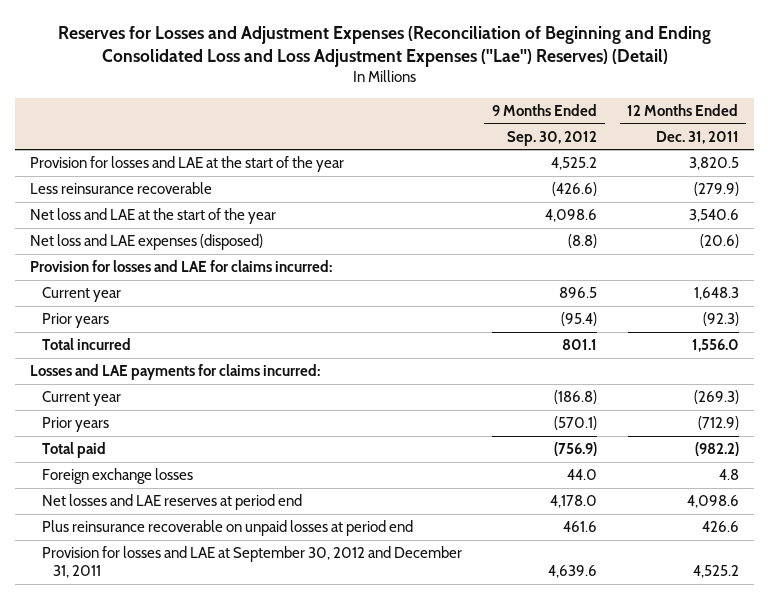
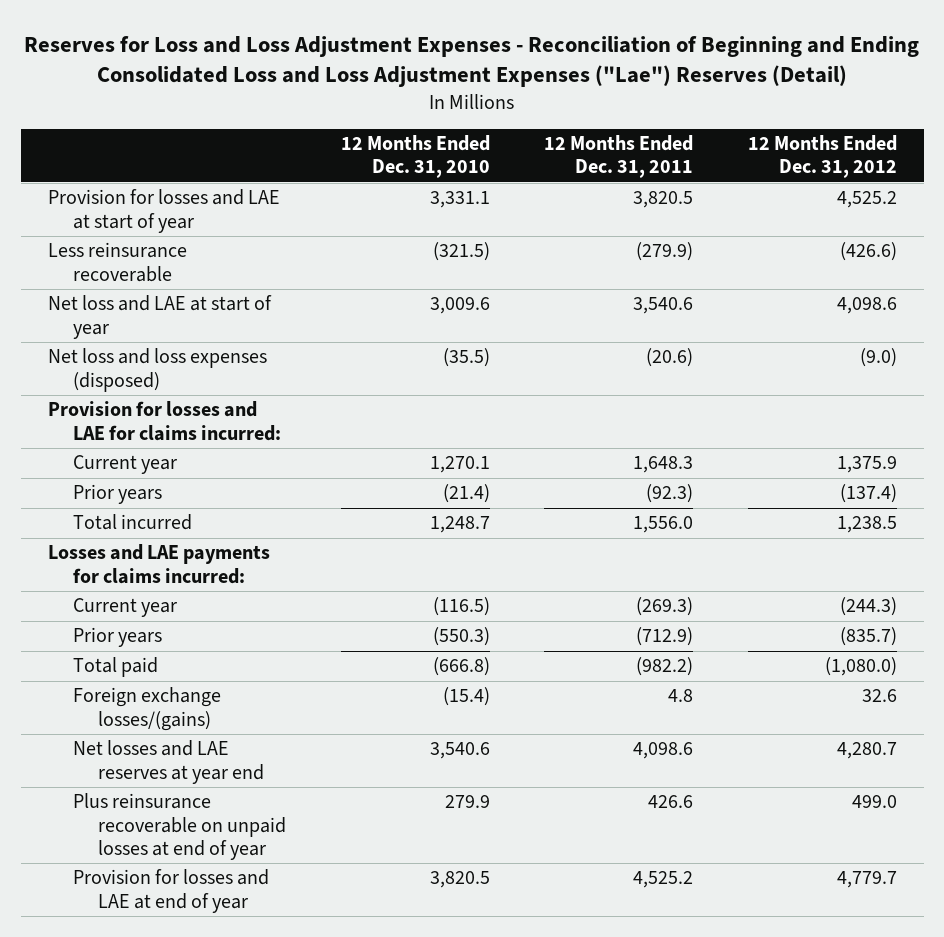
- Reserves for Losses and Adjustment Expenses (Reconciliation of Beginning and Ending Consolidated Loss and Loss Adjustment Expenses ("Lae") Reserves) (Detail)
+ Reserves for Loss and Loss Adjustment Expenses - Reconciliation of Beginning and Ending Consolidated Loss and Loss Adjustment Expenses ("Lae") Reserves (Detail)
- | 9 Months Ended Sep. 30, 2012 | 12 Months Ended Dec. 31, 2011
+ | 12 Months Ended Dec. 31, 2010 | 12 Months Ended Dec. 31, 2011 | 12 Months Ended Dec. 31, 2012
- Provision for losses and LAE at the start of the year | 4,525.2 | 3,820.5
+ Provision for losses and LAE at start of year | 3,331.1 | 3,820.5 | 4,525.2
- Net loss and LAE at the start of the year | 4,098.6 | 3,540.6
- Net loss and LAE expenses (disposed) | (8.8) | (20.6)
+ Net loss and LAE at start of year | 3,009.6 | 3,540.6 | 4,098.6
+ Net loss and loss expenses (disposed) | (35.5) | (20.6) | (9.0)
- Foreign exchange losses | 44.0 | 4.8
- Net losses and LAE reserves at period end | 4,178.0 | 4,098.6
- Plus reinsurance recoverable on unpaid losses at period end | 461.6 | 426.6
- Provision for losses and LAE at September 30, 2012 and December 31, 2011 | 4,639.6 | 4,525.2
+ Foreign exchange losses/(gains) | (15.4) | 4.8 | 32.6
+ Net losses and LAE reserves at year end | 3,540.6 | 4,098.6 | 4,280.7
+ Plus reinsurance recoverable on unpaid losses at end of year | 279.9 | 426.6 | 499.0
+ Provision for losses and LAE at end of year | 3,820.5 | 4,525.2 | 4,779.7

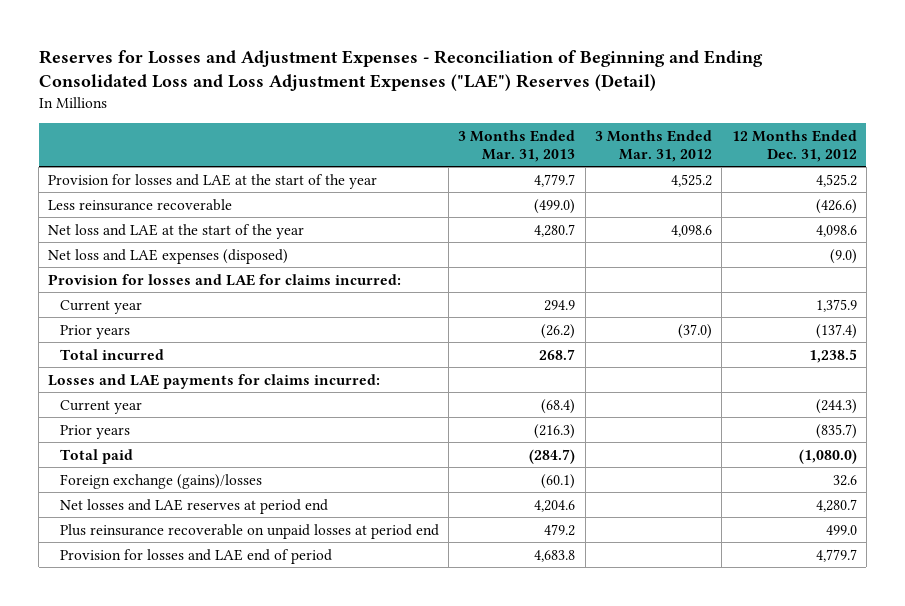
- Reserves for Loss and Loss Adjustment Expenses - Reconciliation of Beginning and Ending Consolidated Loss and Loss Adjustment Expenses ("Lae") Reserves (Detail)
+ Reserves for Losses and Adjustment Expenses - Reconciliation of Beginning and Ending Consolidated Loss and Loss Adjustment Expenses ("LAE") Reserves (Detail)
- | 12 Months Ended Dec. 31, 2010 | 12 Months Ended Dec. 31, 2011 | 12 Months Ended Dec. 31, 2012
+ | 3 Months Ended Mar. 31, 2013 | 3 Months Ended Mar. 31, 2012 | 12 Months Ended Dec. 31, 2012
- Provision for losses and LAE at start of year | 3,331.1 | 3,820.5 | 4,525.2
+ Provision for losses and LAE at the start of the year | 4,779.7 | 4,525.2 | 4,525.2
- Net loss and LAE at start of year | 3,009.6 | 3,540.6 | 4,098.6
- Net loss and loss expenses (disposed) | (35.5) | (20.6) | (9.0)
+ Net loss and LAE at the start of the year | 4,280.7 | 4,098.6 | 4,098.6
+ Net loss and LAE expenses (disposed) | | | (9.0)
- Foreign exchange losses/(gains) | (15.4) | 4.8 | 32.6
- Net losses and LAE reserves at year end | 3,540.6 | 4,098.6 | 4,280.7
- Plus reinsurance recoverable on unpaid losses at end of year | 279.9 | 426.6 | 499.0
- Provision for losses and LAE at end of year | 3,820.5 | 4,525.2 | 4,779.7
+ Foreign exchange (gains)/losses | (60.1) | | 32.6
+ Net losses and LAE reserves at period end | 4,204.6 | | 4,280.7
+ Plus reinsurance recoverable on unpaid losses at period end | 479.2 | | 499.0
+ Provision for losses and LAE end of period | 4,683.8 | | 4,779.7

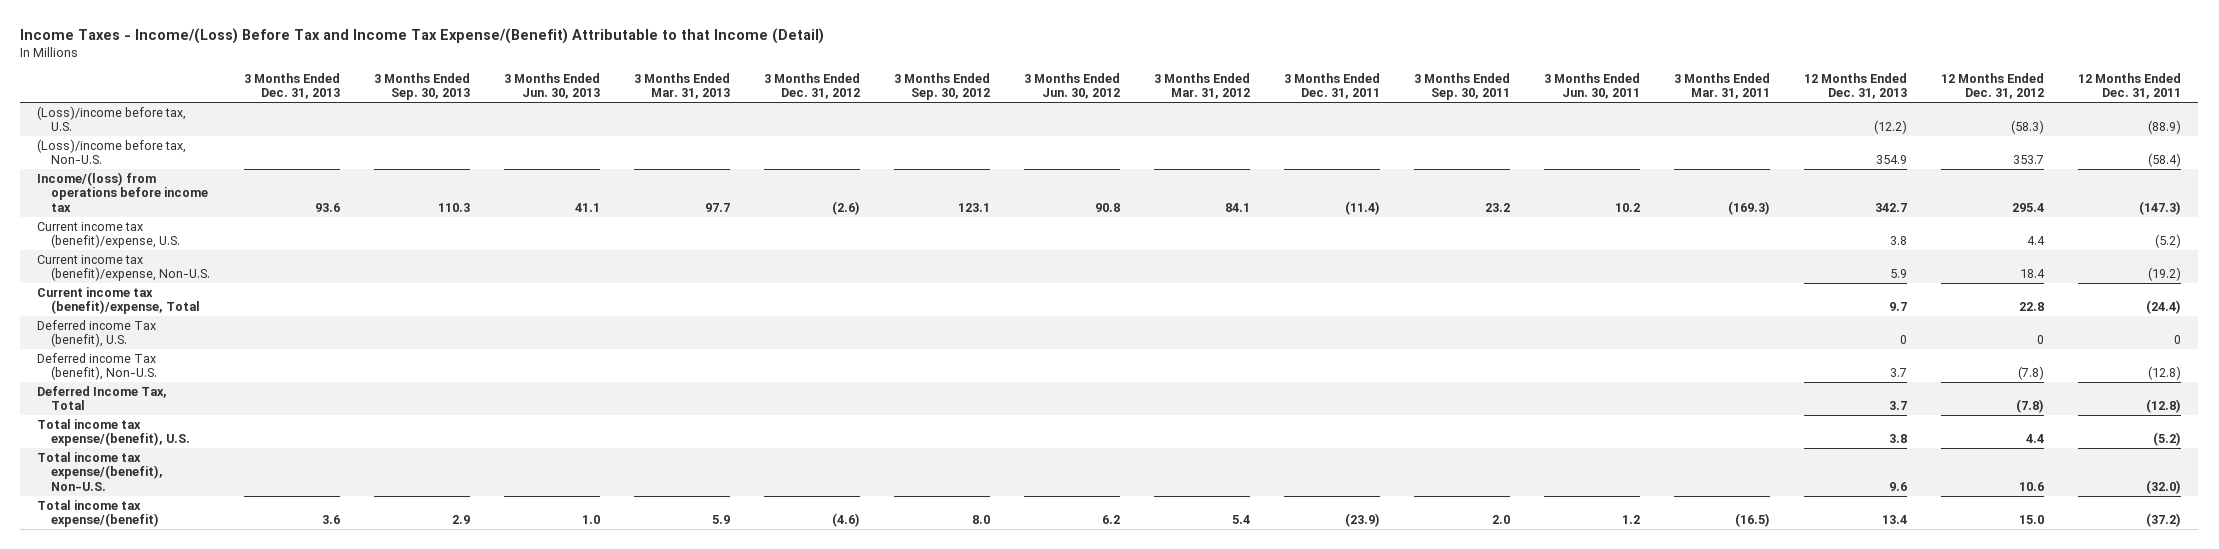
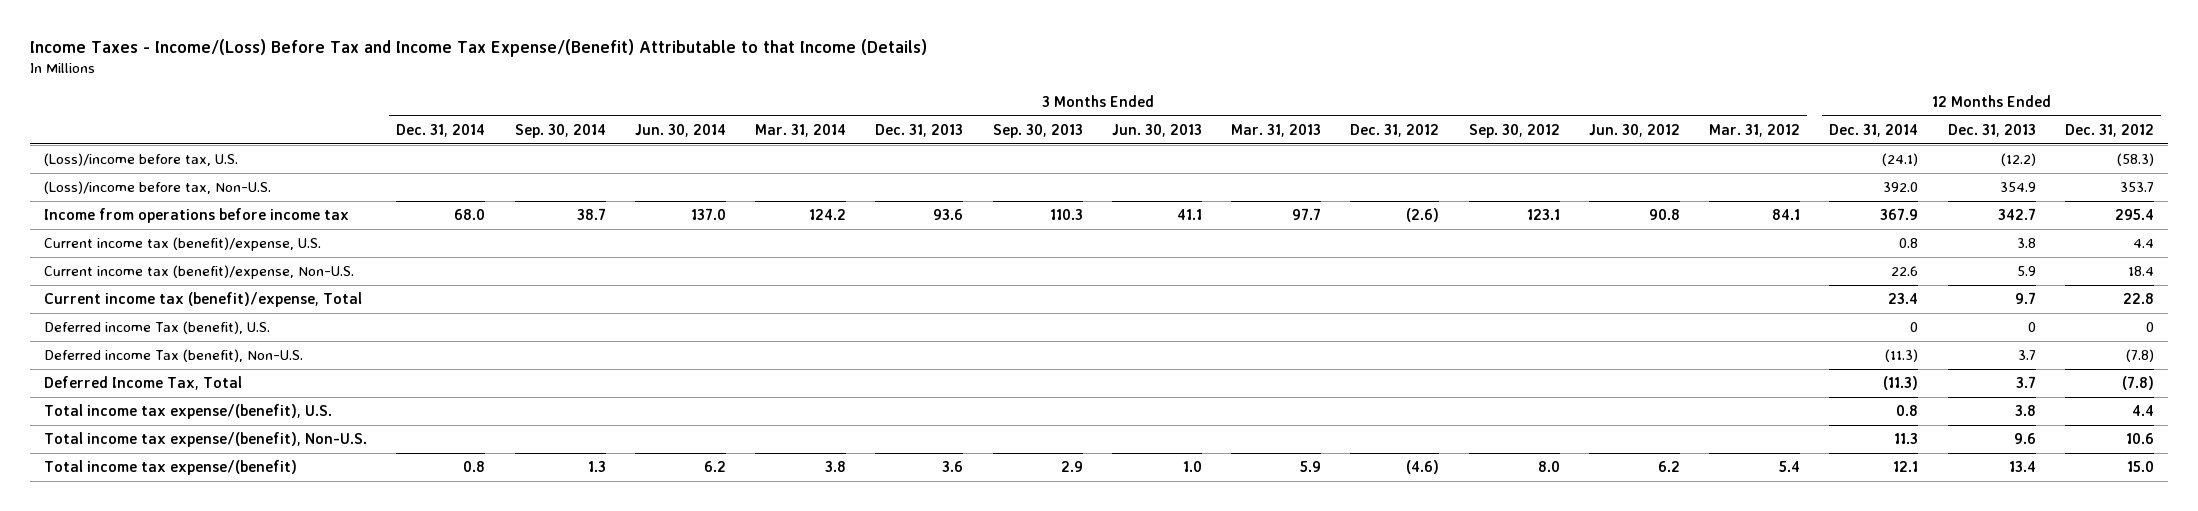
- Income Taxes - Income/(Loss) Before Tax and Income Tax Expense/(Benefit) Attributable to that Income (Detail)
+ Income Taxes - Income/(Loss) Before Tax and Income Tax Expense/(Benefit) Attributable to that Income (Details)
- | 3 Months Ended Dec. 31, 2013 | 3 Months Ended Sep. 30, 2013 | 3 Months Ended Jun. 30, 2013 | 3 Months Ended Mar. 31, 2013 | 3 Months Ended Dec. 31, 2012 | 3 Months Ended Sep. 30, 2012 | 3 Months Ended Jun. 30, 2012 | 3 Months Ended Mar. 31, 2012 | 3 Months Ended Dec. 31, 2011 | 3 Months Ended Sep. 30, 2011 | 3 Months Ended Jun. 30, 2011 | 3 Months Ended Mar. 31, 2011 | 12 Months Ended Dec. 31, 2013 | 12 Months Ended Dec. 31, 2012 | 12 Months Ended Dec. 31, 2011
+ | 3 Months Ended Dec. 31, 2014 | 3 Months Ended Sep. 30, 2014 | 3 Months Ended Jun. 30, 2014 | 3 Months Ended Mar. 31, 2014 | 3 Months Ended Dec. 31, 2013 | 3 Months Ended Sep. 30, 2013 | 3 Months Ended Jun. 30, 2013 | 3 Months Ended Mar. 31, 2013 | 3 Months Ended Dec. 31, 2012 | 3 Months Ended Sep. 30, 2012 | 3 Months Ended Jun. 30, 2012 | 3 Months Ended Mar. 31, 2012 | 12 Months Ended Dec. 31, 2014 | 12 Months Ended Dec. 31, 2013 | 12 Months Ended Dec. 31, 2012
- Income/(loss) from operations before income tax | 93.6 | 110.3 | 41.1 | 97.7 | (2.6) | 123.1 | 90.8 | 84.1 | (11.4) | 23.2 | 10.2 | (169.3) | 342.7 | 295.4 | (147.3)
+ Income from operations before income tax | 68.0 | 38.7 | 137.0 | 124.2 | 93.6 | 110.3 | 41.1 | 97.7 | (2.6) | 123.1 | 90.8 | 84.1 | 367.9 | 342.7 | 295.4

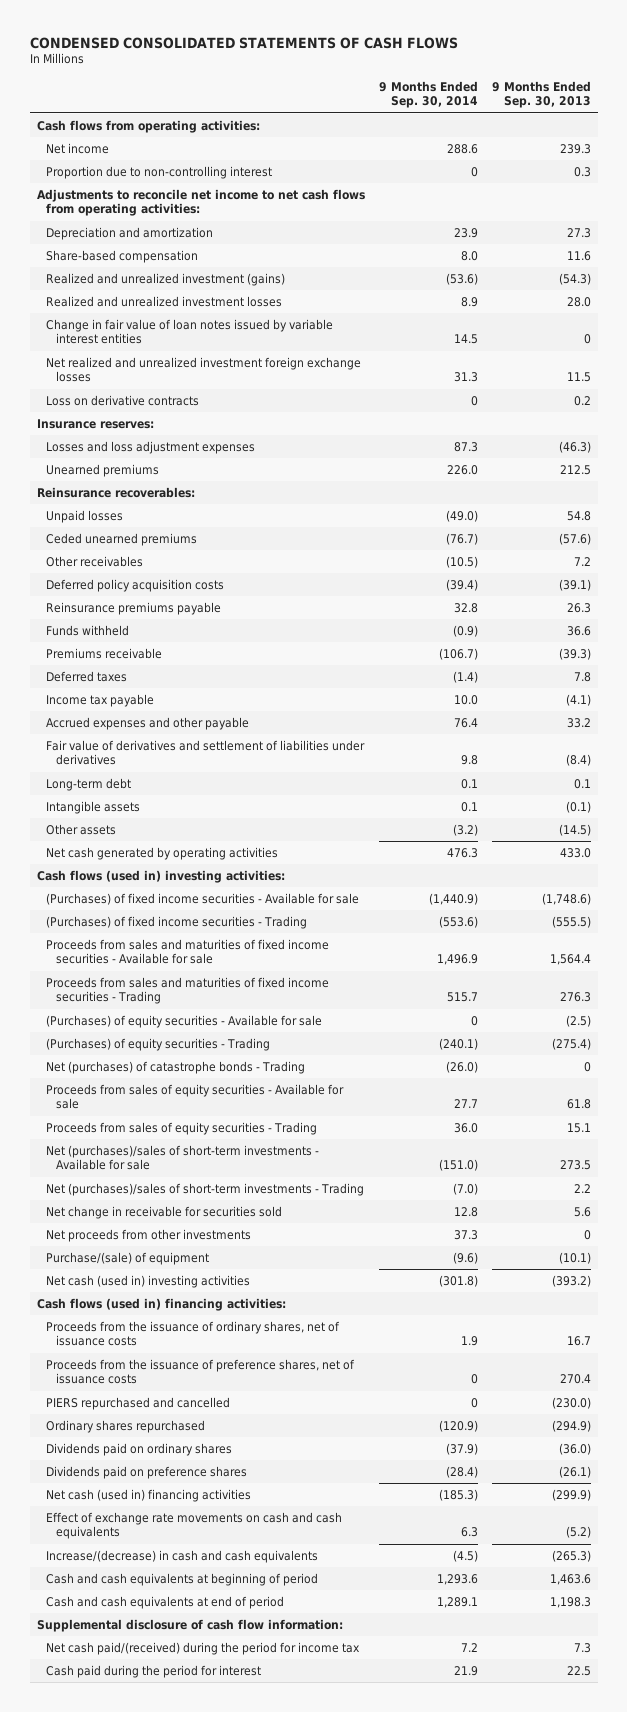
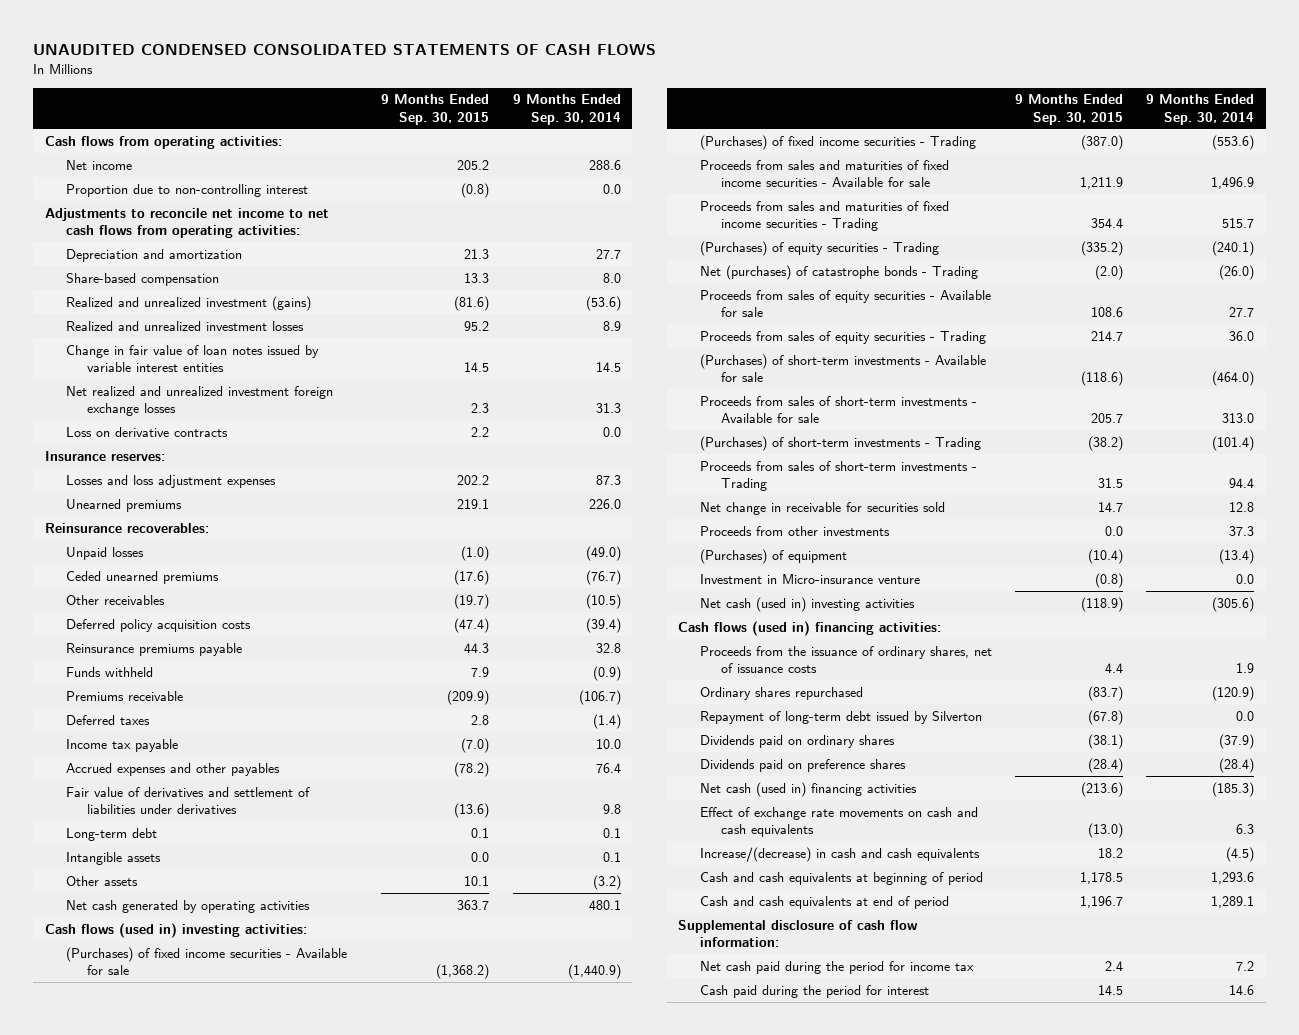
- CONDENSED CONSOLIDATED STATEMENTS OF CASH FLOWS
+ UNAUDITED CONDENSED CONSOLIDATED STATEMENTS OF CASH FLOWS
- | 9 Months Ended Sep. 30, 2014 | 9 Months Ended Sep. 30, 2013
+ | 9 Months Ended Sep. 30, 2015 | 9 Months Ended Sep. 30, 2014
- Proportion due to non-controlling interest | 0 | 0.3
+ Proportion due to non-controlling interest | (0.8) | 0.0
- Depreciation and amortization | 23.9 | 27.3
+ Depreciation and amortization | 21.3 | 27.7
- Loss on derivative contracts | 0 | 0.2
+ Loss on derivative contracts | 2.2 | 0.0
- Accrued expenses and other payable | 76.4 | 33.2
+ Accrued expenses and other payables | (78.2) | 76.4
- Net cash generated by operating activities | 476.3 | 433.0
+ Net cash generated by operating activities | 363.7 | 480.1
- (Purchases) of equity securities - Available for sale | 0 | (2.5)
- Net (purchases)/sales of short-term investments - Available for sale | (151.0) | 273.5
- Net (purchases)/sales of short-term investments - Trading | (7.0) | 2.2
+ (Purchases) of short-term investments - Available for sale | (118.6) | (464.0)
+ Proceeds from sales of short-term investments - Available for sale | 205.7 | 313.0
+ (Purchases) of short-term investments - Trading | (38.2) | (101.4)
+ Proceeds from sales of short-term investments - Trading | 31.5 | 94.4
- Net proceeds from other investments | 37.3 | 0
- Purchase/(sale) of equipment | (9.6) | (10.1)
- Net cash (used in) investing activities | (301.8) | (393.2)
+ Proceeds from other investments | 0.0 | 37.3
+ (Purchases) of equipment | (10.4) | (13.4)
+ Investment in Micro-insurance venture | (0.8) | 0.0
+ Net cash (used in) investing activities | (118.9) | (305.6)
- Proceeds from the issuance of preference shares, net of issuance costs | 0 | 270.4
- PIERS repurchased and cancelled | 0 | (230.0)
+ Repayment of long-term debt issued by Silverton | (67.8) | 0.0
- Net cash paid/(received) during the period for income tax | 7.2 | 7.3
- Cash paid during the period for interest | 21.9 | 22.5
+ Net cash paid during the period for income tax | 2.4 | 7.2
+ Cash paid during the period for interest | 14.5 | 14.6

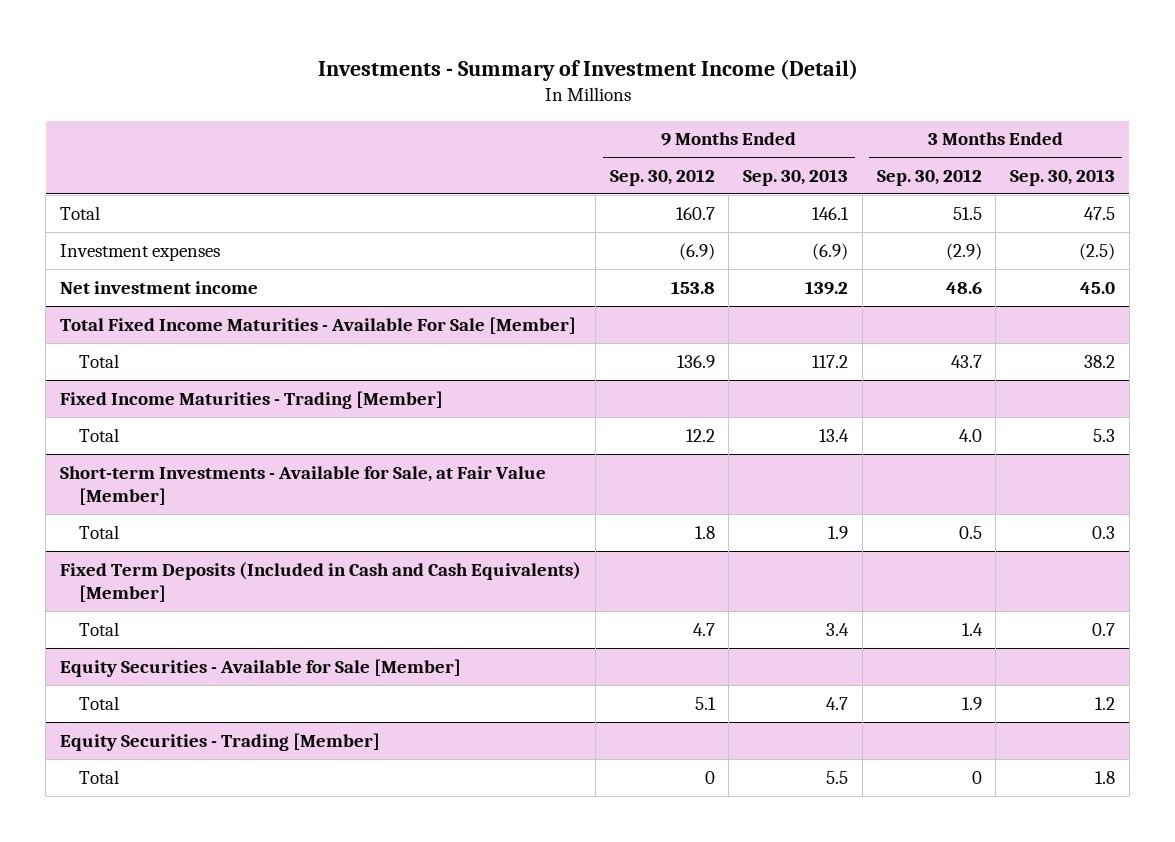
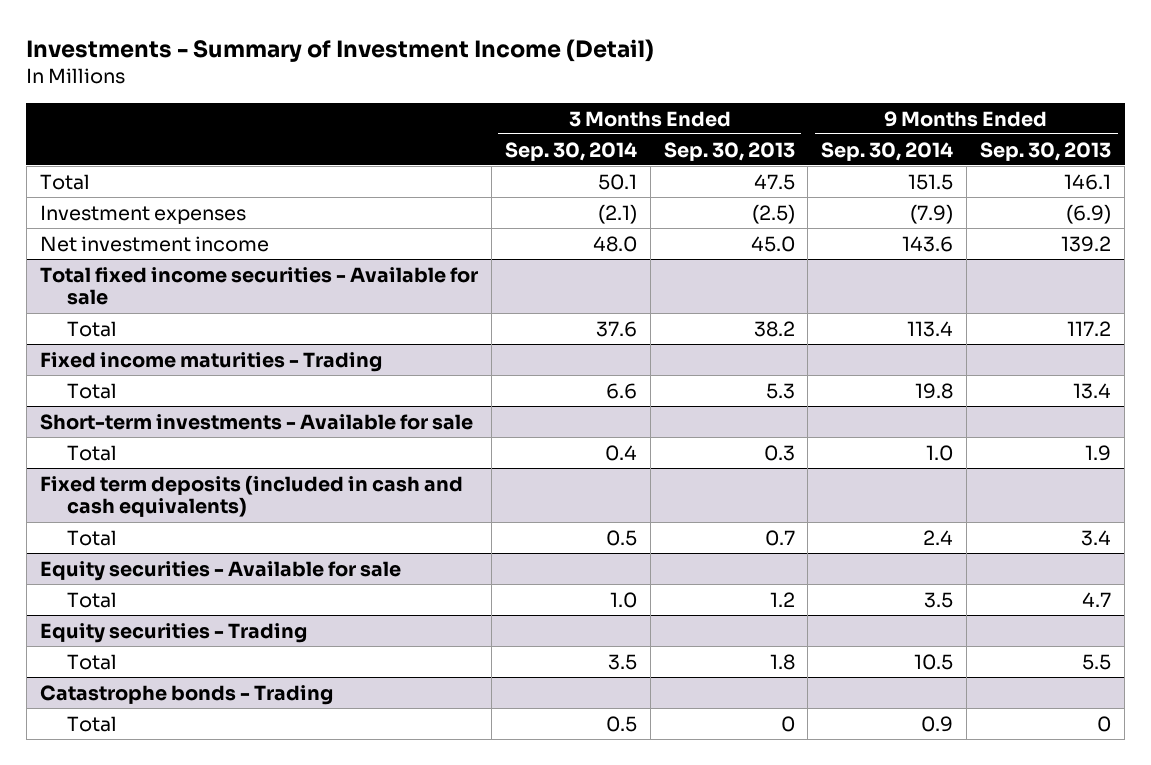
- | 9 Months Ended Sep. 30, 2012 | 9 Months Ended Sep. 30, 2013 | 3 Months Ended Sep. 30, 2012 | 3 Months Ended Sep. 30, 2013
+ | 3 Months Ended Sep. 30, 2014 | 3 Months Ended Sep. 30, 2013 | 9 Months Ended Sep. 30, 2014 | 9 Months Ended Sep. 30, 2013
- Total Fixed Income Maturities - Available For Sale [Member]
+ Total fixed income securities - Available for sale
- Fixed Income Maturities - Trading [Member]
+ Fixed income maturities - Trading
- Short-term Investments - Available for Sale, at Fair Value [Member]
+ Short-term investments - Available for sale
- Fixed Term Deposits (Included in Cash and Cash Equivalents) [Member]
+ Fixed term deposits (included in cash and cash equivalents)
- Equity Securities - Available for Sale [Member]
+ Equity securities - Available for sale
- Equity Securities - Trading [Member]
+ Equity securities - Trading
+ Catastrophe bonds - Trading
+ Total | 0.5 | 0 | 0.9 | 0

